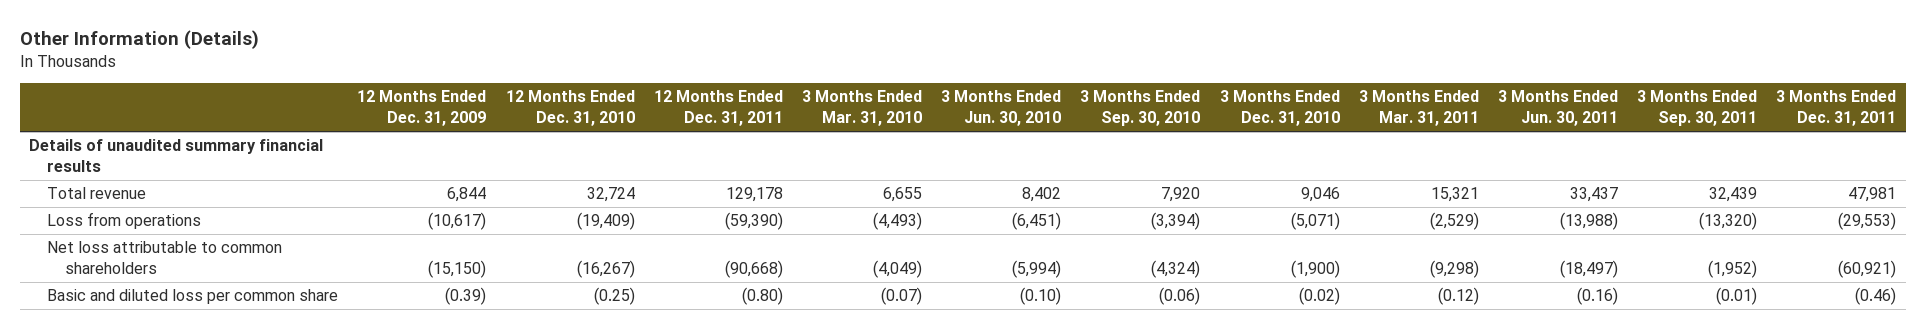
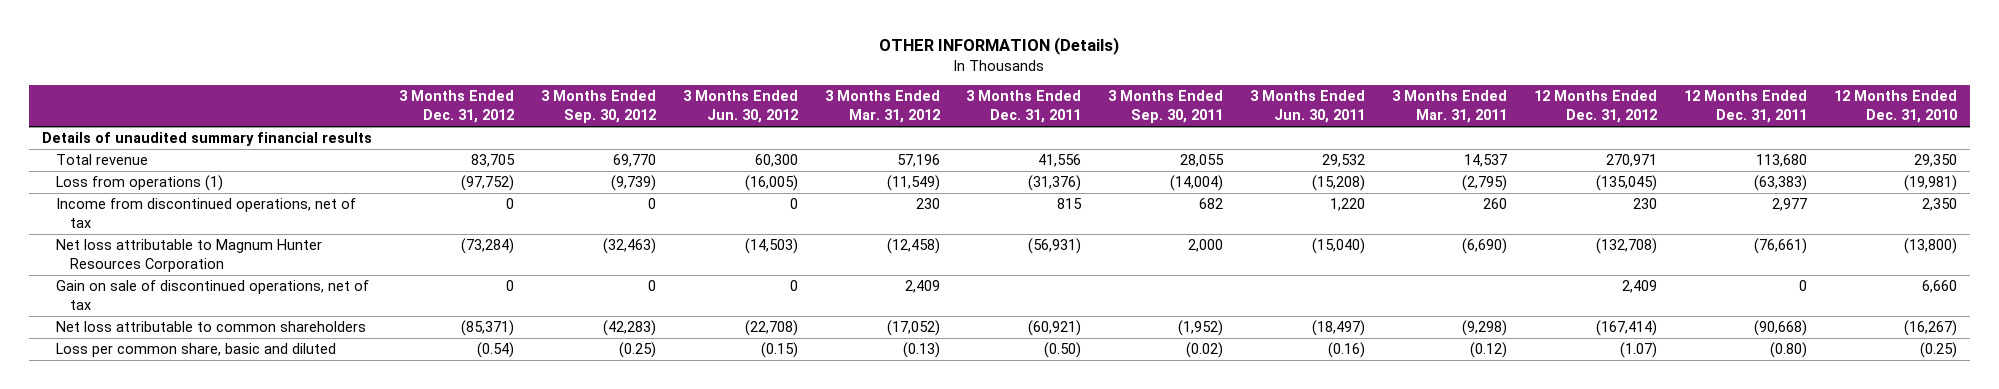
- Other Information (Details)
+ OTHER INFORMATION (Details)
- | 12 Months Ended Dec. 31, 2009 | 12 Months Ended Dec. 31, 2010 | 12 Months Ended Dec. 31, 2011 | 3 Months Ended Mar. 31, 2010 | 3 Months Ended Jun. 30, 2010 | 3 Months Ended Sep. 30, 2010 | 3 Months Ended Dec. 31, 2010 | 3 Months Ended Mar. 31, 2011 | 3 Months Ended Jun. 30, 2011 | 3 Months Ended Sep. 30, 2011 | 3 Months Ended Dec. 31, 2011
+ | 3 Months Ended Dec. 31, 2012 | 3 Months Ended Sep. 30, 2012 | 3 Months Ended Jun. 30, 2012 | 3 Months Ended Mar. 31, 2012 | 3 Months Ended Dec. 31, 2011 | 3 Months Ended Sep. 30, 2011 | 3 Months Ended Jun. 30, 2011 | 3 Months Ended Mar. 31, 2011 | 12 Months Ended Dec. 31, 2012 | 12 Months Ended Dec. 31, 2011 | 12 Months Ended Dec. 31, 2010
- Total revenue | 6,844 | 32,724 | 129,178 | 6,655 | 8,402 | 7,920 | 9,046 | 15,321 | 33,437 | 32,439 | 47,981
- Loss from operations | (10,617) | (19,409) | (59,390) | (4,493) | (6,451) | (3,394) | (5,071) | (2,529) | (13,988) | (13,320) | (29,553)
+ Total revenue | 83,705 | 69,770 | 60,300 | 57,196 | 41,556 | 28,055 | 29,532 | 14,537 | 270,971 | 113,680 | 29,350
+ Loss from operations (1) | (97,752) | (9,739) | (16,005) | (11,549) | (31,376) | (14,004) | (15,208) | (2,795) | (135,045) | (63,383) | (19,981)
+ Income from discontinued operations, net of tax | 0 | 0 | 0 | 230 | 815 | 682 | 1,220 | 260 | 230 | 2,977 | 2,350
+ Net loss attributable to Magnum Hunter Resources Corporation | (73,284) | (32,463) | (14,503) | (12,458) | (56,931) | 2,000 | (15,040) | (6,690) | (132,708) | (76,661) | (13,800)
+ Gain on sale of discontinued operations, net of tax | 0 | 0 | 0 | 2,409 | | | | | 2,409 | 0 | 6,660
- Basic and diluted loss per common share | (0.39) | (0.25) | (0.80) | (0.07) | (0.10) | (0.06) | (0.02) | (0.12) | (0.16) | (0.01) | (0.46)
+ Loss per common share, basic and diluted | (0.54) | (0.25) | (0.15) | (0.13) | (0.50) | (0.02) | (0.16) | (0.12) | (1.07) | (0.80) | (0.25)

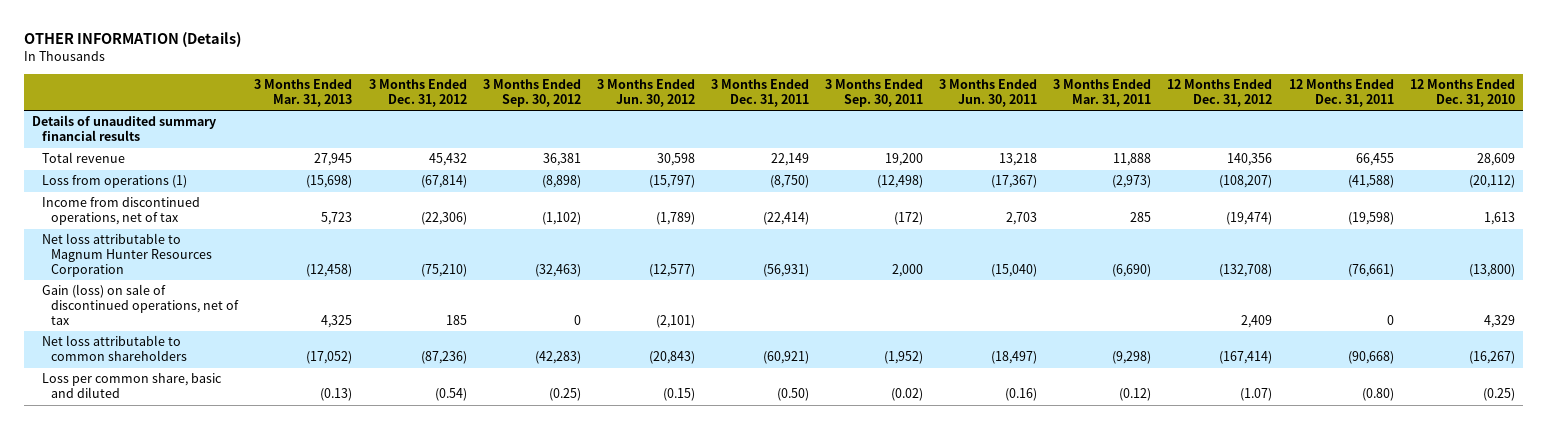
- | 3 Months Ended Dec. 31, 2012 | 3 Months Ended Sep. 30, 2012 | 3 Months Ended Jun. 30, 2012 | 3 Months Ended Mar. 31, 2012 | 3 Months Ended Dec. 31, 2011 | 3 Months Ended Sep. 30, 2011 | 3 Months Ended Jun. 30, 2011 | 3 Months Ended Mar. 31, 2011 | 12 Months Ended Dec. 31, 2012 | 12 Months Ended Dec. 31, 2011 | 12 Months Ended Dec. 31, 2010
+ | 3 Months Ended Mar. 31, 2013 | 3 Months Ended Dec. 31, 2012 | 3 Months Ended Sep. 30, 2012 | 3 Months Ended Jun. 30, 2012 | 3 Months Ended Dec. 31, 2011 | 3 Months Ended Sep. 30, 2011 | 3 Months Ended Jun. 30, 2011 | 3 Months Ended Mar. 31, 2011 | 12 Months Ended Dec. 31, 2012 | 12 Months Ended Dec. 31, 2011 | 12 Months Ended Dec. 31, 2010
- Total revenue | 83,705 | 69,770 | 60,300 | 57,196 | 41,556 | 28,055 | 29,532 | 14,537 | 270,971 | 113,680 | 29,350
- Loss from operations (1) | (97,752) | (9,739) | (16,005) | (11,549) | (31,376) | (14,004) | (15,208) | (2,795) | (135,045) | (63,383) | (19,981)
- Income from discontinued operations, net of tax | 0 | 0 | 0 | 230 | 815 | 682 | 1,220 | 260 | 230 | 2,977 | 2,350
- Net loss attributable to Magnum Hunter Resources Corporation | (73,284) | (32,463) | (14,503) | (12,458) | (56,931) | 2,000 | (15,040) | (6,690) | (132,708) | (76,661) | (13,800)
- Gain on sale of discontinued operations, net of tax | 0 | 0 | 0 | 2,409 | | | | | 2,409 | 0 | 6,660
- Net loss attributable to common shareholders | (85,371) | (42,283) | (22,708) | (17,052) | (60,921) | (1,952) | (18,497) | (9,298) | (167,414) | (90,668) | (16,267)
+ Total revenue | 27,945 | 45,432 | 36,381 | 30,598 | 22,149 | 19,200 | 13,218 | 11,888 | 140,356 | 66,455 | 28,609
+ Loss from operations (1) | (15,698) | (67,814) | (8,898) | (15,797) | (8,750) | (12,498) | (17,367) | (2,973) | (108,207) | (41,588) | (20,112)
+ Income from discontinued operations, net of tax | 5,723 | (22,306) | (1,102) | (1,789) | (22,414) | (172) | 2,703 | 285 | (19,474) | (19,598) | 1,613
+ Net loss attributable to Magnum Hunter Resources Corporation | (12,458) | (75,210) | (32,463) | (12,577) | (56,931) | 2,000 | (15,040) | (6,690) | (132,708) | (76,661) | (13,800)
+ Gain (loss) on sale of discontinued operations, net of tax | 4,325 | 185 | 0 | (2,101) | | | | | 2,409 | 0 | 4,329
+ Net loss attributable to common shareholders | (17,052) | (87,236) | (42,283) | (20,843) | (60,921) | (1,952) | (18,497) | (9,298) | (167,414) | (90,668) | (16,267)

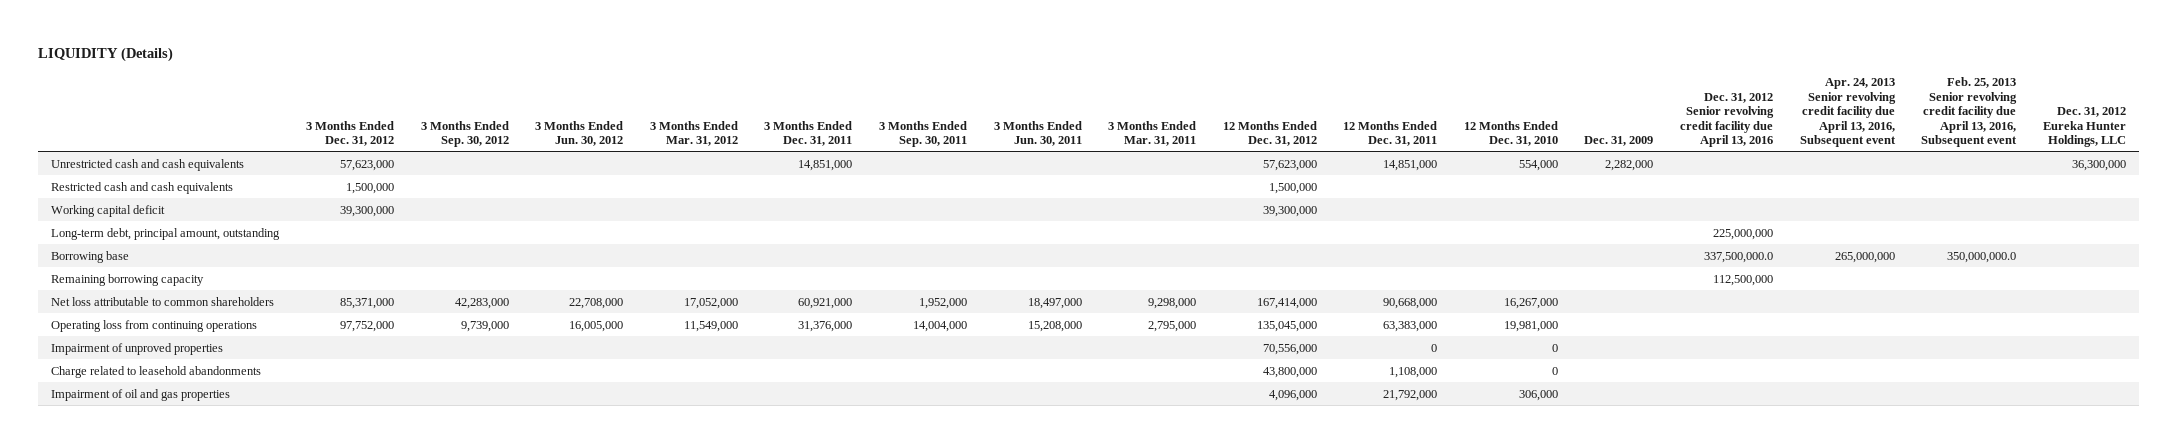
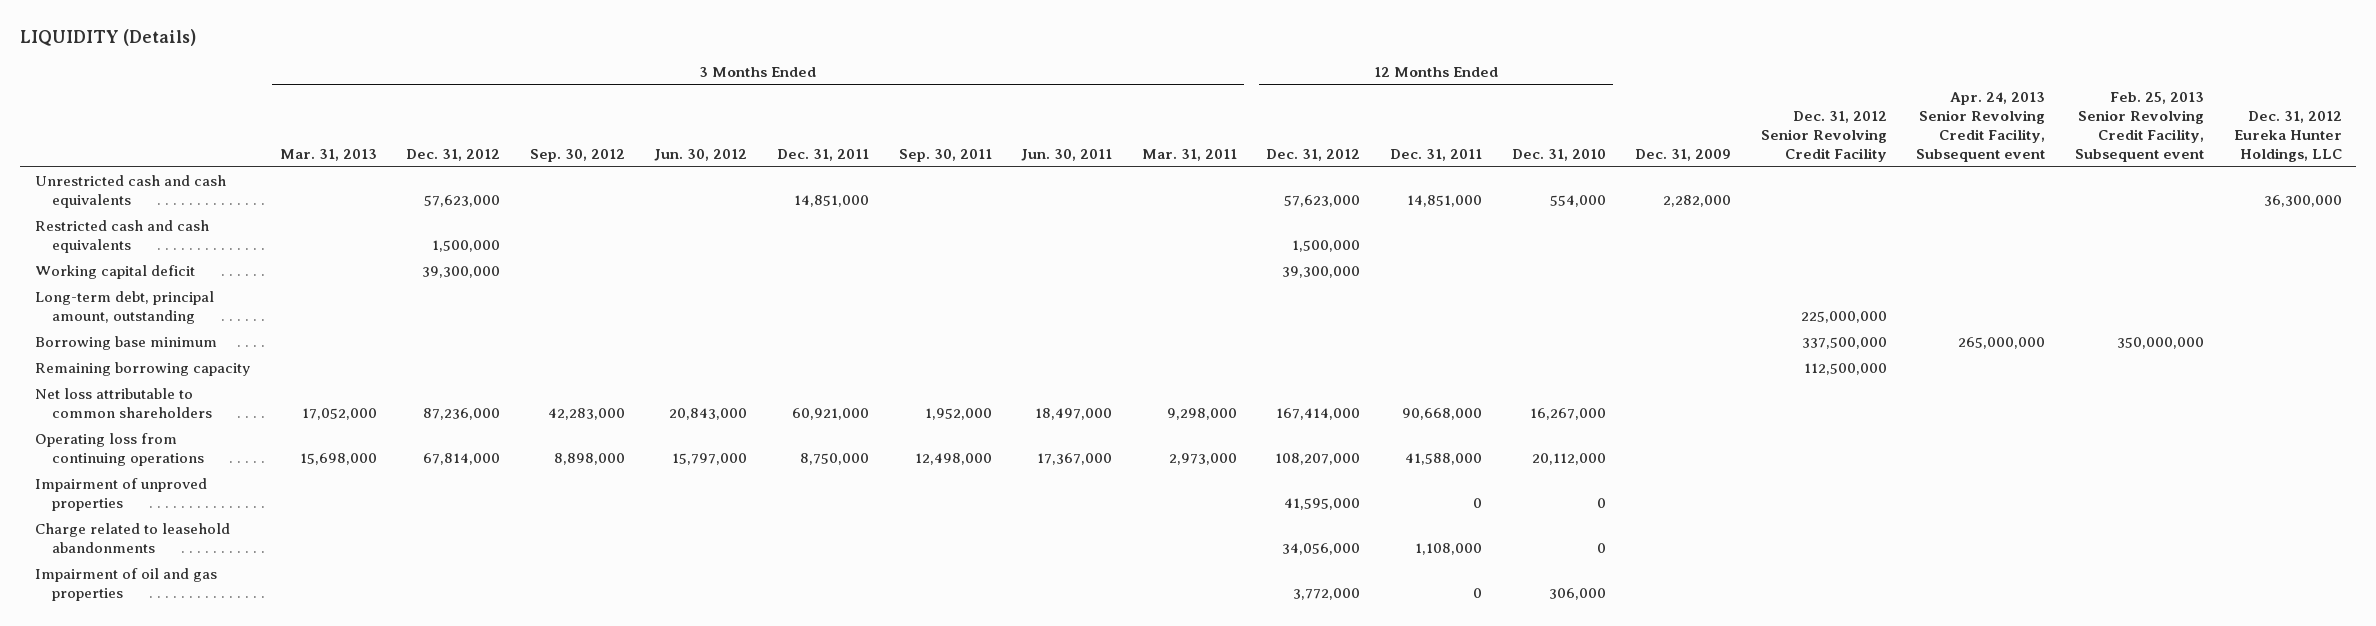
- | 3 Months Ended Dec. 31, 2012 | 3 Months Ended Sep. 30, 2012 | 3 Months Ended Jun. 30, 2012 | 3 Months Ended Mar. 31, 2012 | 3 Months Ended Dec. 31, 2011 | 3 Months Ended Sep. 30, 2011 | 3 Months Ended Jun. 30, 2011 | 3 Months Ended Mar. 31, 2011 | 12 Months Ended Dec. 31, 2012 | 12 Months Ended Dec. 31, 2011 | 12 Months Ended Dec. 31, 2010 | Dec. 31, 2009 | Dec. 31, 2012 Senior revolving credit facility due April 13, 2016 | Apr. 24, 2013 Senior revolving credit facility due April 13, 2016, Subsequent event | Feb. 25, 2013 Senior revolving credit facility due April 13, 2016, Subsequent event | Dec. 31, 2012 Eureka Hunter Holdings, LLC
+ | 3 Months Ended Mar. 31, 2013 | 3 Months Ended Dec. 31, 2012 | 3 Months Ended Sep. 30, 2012 | 3 Months Ended Jun. 30, 2012 | 3 Months Ended Dec. 31, 2011 | 3 Months Ended Sep. 30, 2011 | 3 Months Ended Jun. 30, 2011 | 3 Months Ended Mar. 31, 2011 | 12 Months Ended Dec. 31, 2012 | 12 Months Ended Dec. 31, 2011 | 12 Months Ended Dec. 31, 2010 | Dec. 31, 2009 | Dec. 31, 2012 Senior Revolving Credit Facility | Apr. 24, 2013 Senior Revolving Credit Facility, Subsequent event | Feb. 25, 2013 Senior Revolving Credit Facility, Subsequent event | Dec. 31, 2012 Eureka Hunter Holdings, LLC
- Borrowing base | | | | | | | | | | | | | 337,500,000.0 | 265,000,000 | 350,000,000.0 |
+ Borrowing base minimum | | | | | | | | | | | | | 337,500,000 | 265,000,000 | 350,000,000 |
- Net loss attributable to common shareholders | 85,371,000 | 42,283,000 | 22,708,000 | 17,052,000 | 60,921,000 | 1,952,000 | 18,497,000 | 9,298,000 | 167,414,000 | 90,668,000 | 16,267,000 | | | | |
- Operating loss from continuing operations | 97,752,000 | 9,739,000 | 16,005,000 | 11,549,000 | 31,376,000 | 14,004,000 | 15,208,000 | 2,795,000 | 135,045,000 | 63,383,000 | 19,981,000 | | | | |
- Impairment of unproved properties | | | | | | | | | 70,556,000 | 0 | 0 | | | | |
- Charge related to leasehold abandonments | | | | | | | | | 43,800,000 | 1,108,000 | 0 | | | | |
- Impairment of oil and gas properties | | | | | | | | | 4,096,000 | 21,792,000 | 306,000 | | | | |
+ Net loss attributable to common shareholders | 17,052,000 | 87,236,000 | 42,283,000 | 20,843,000 | 60,921,000 | 1,952,000 | 18,497,000 | 9,298,000 | 167,414,000 | 90,668,000 | 16,267,000 | | | | |
+ Operating loss from continuing operations | 15,698,000 | 67,814,000 | 8,898,000 | 15,797,000 | 8,750,000 | 12,498,000 | 17,367,000 | 2,973,000 | 108,207,000 | 41,588,000 | 20,112,000 | | | | |
+ Impairment of unproved properties | | | | | | | | | 41,595,000 | 0 | 0 | | | | |
+ Charge related to leasehold abandonments | | | | | | | | | 34,056,000 | 1,108,000 | 0 | | | | |
+ Impairment of oil and gas properties | | | | | | | | | 3,772,000 | 0 | 306,000 | | | | |

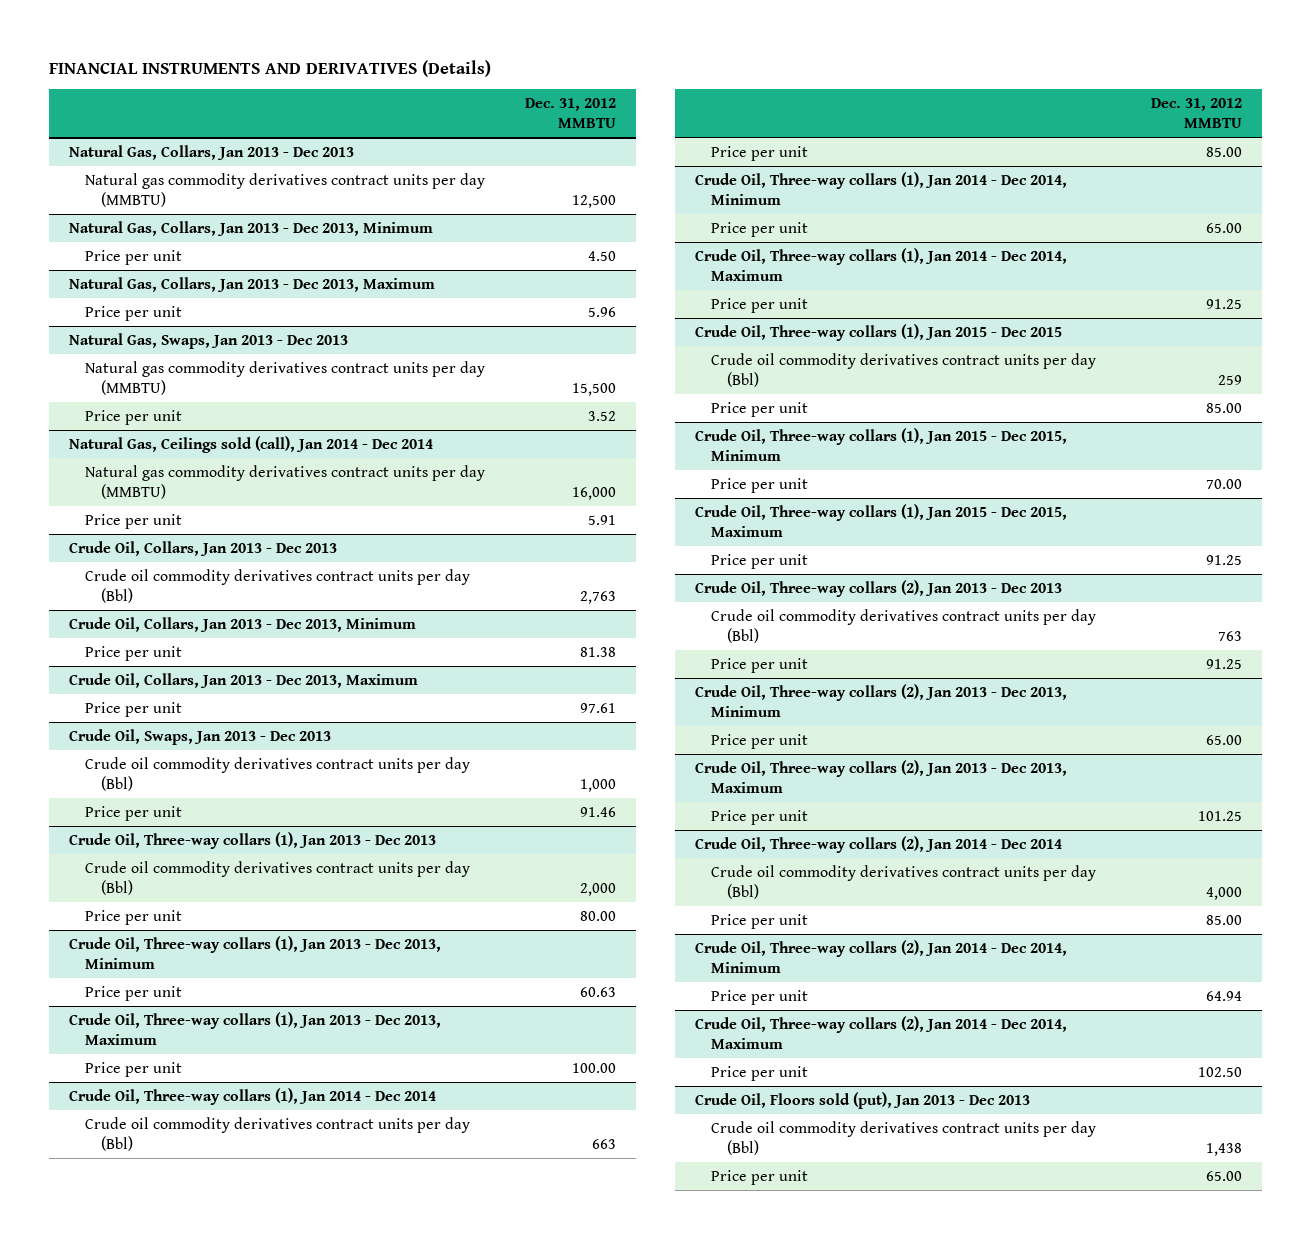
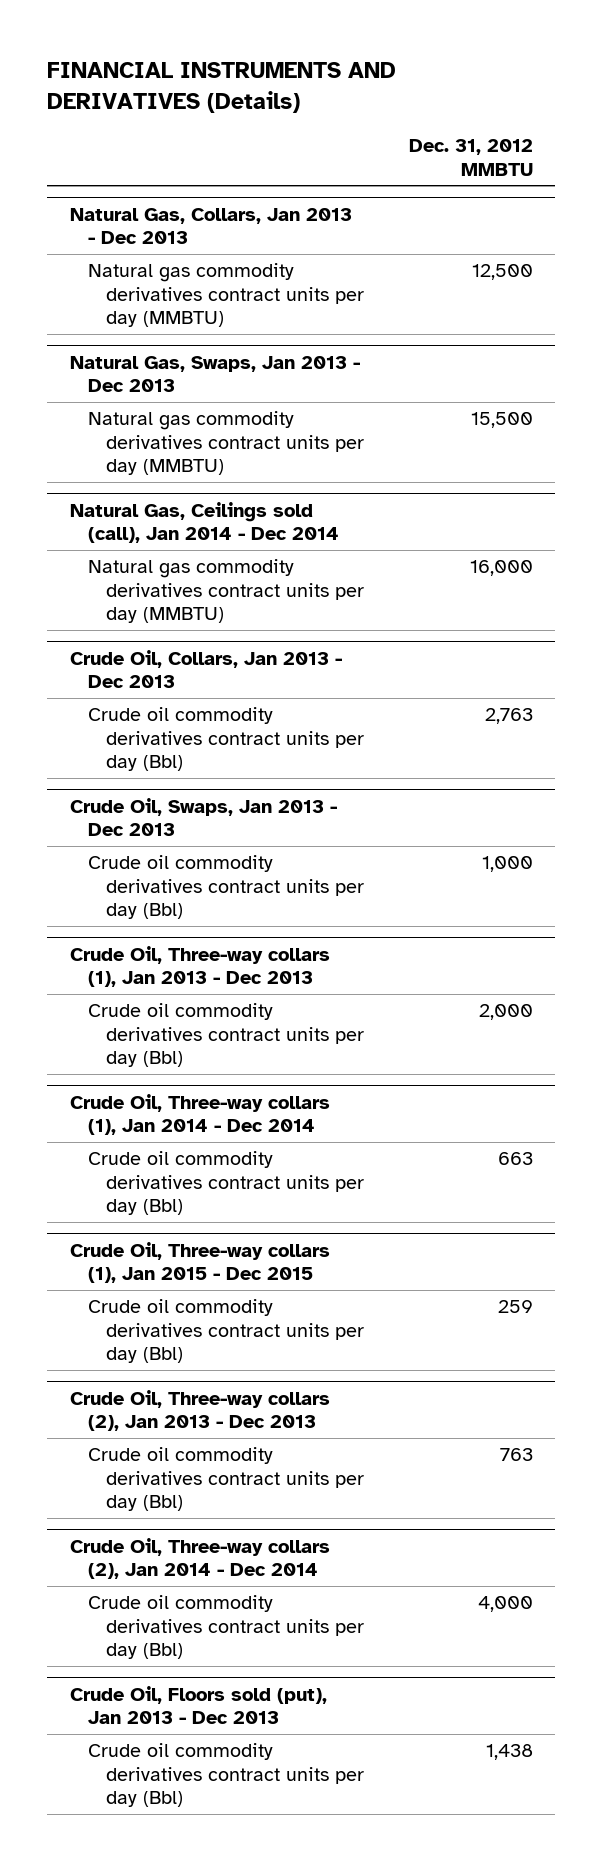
- Natural Gas, Collars, Jan 2013 - Dec 2013, Minimum
- Price per unit | 4.50
- Natural Gas, Collars, Jan 2013 - Dec 2013, Maximum
- Price per unit | 5.96
@ Natural Gas, Swaps, Jan 2013 - Dec 2013
- Price per unit | 3.52
@ Natural Gas, Ceilings sold (call), Jan 2014 - Dec 2014
- Price per unit | 5.91
- Crude Oil, Collars, Jan 2013 - Dec 2013, Minimum
- Price per unit | 81.38
- Crude Oil, Collars, Jan 2013 - Dec 2013, Maximum
- Price per unit | 97.61
@ Crude Oil, Swaps, Jan 2013 - Dec 2013
- Price per unit | 91.46
@ Crude Oil, Three-way collars (1), Jan 2013 - Dec 2013
- Price per unit | 80.00
- Crude Oil, Three-way collars (1), Jan 2013 - Dec 2013, Minimum
- Price per unit | 60.63
- Crude Oil, Three-way collars (1), Jan 2013 - Dec 2013, Maximum
- Price per unit | 100.00
@ Crude Oil, Three-way collars (1), Jan 2014 - Dec 2014
- Price per unit | 85.00
- Crude Oil, Three-way collars (1), Jan 2014 - Dec 2014, Minimum
- Price per unit | 65.00
- Crude Oil, Three-way collars (1), Jan 2014 - Dec 2014, Maximum
- Price per unit | 91.25
@ Crude Oil, Three-way collars (1), Jan 2015 - Dec 2015
- Price per unit | 85.00
- Crude Oil, Three-way collars (1), Jan 2015 - Dec 2015, Minimum
- Price per unit | 70.00
- Crude Oil, Three-way collars (1), Jan 2015 - Dec 2015, Maximum
- Price per unit | 91.25
@ Crude Oil, Three-way collars (2), Jan 2013 - Dec 2013
- Price per unit | 91.25
- Crude Oil, Three-way collars (2), Jan 2013 - Dec 2013, Minimum
- Price per unit | 65.00
- Crude Oil, Three-way collars (2), Jan 2013 - Dec 2013, Maximum
- Price per unit | 101.25
@ Crude Oil, Three-way collars (2), Jan 2014 - Dec 2014
- Price per unit | 85.00
- Crude Oil, Three-way collars (2), Jan 2014 - Dec 2014, Minimum
- Price per unit | 64.94
- Crude Oil, Three-way collars (2), Jan 2014 - Dec 2014, Maximum
- Price per unit | 102.50
@ Crude Oil, Floors sold (put), Jan 2013 - Dec 2013
- Price per unit | 65.00

